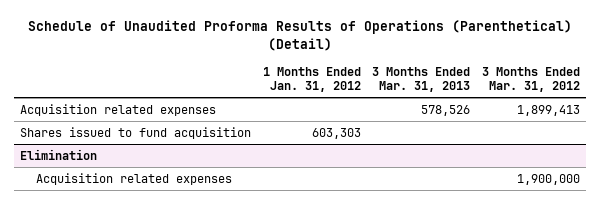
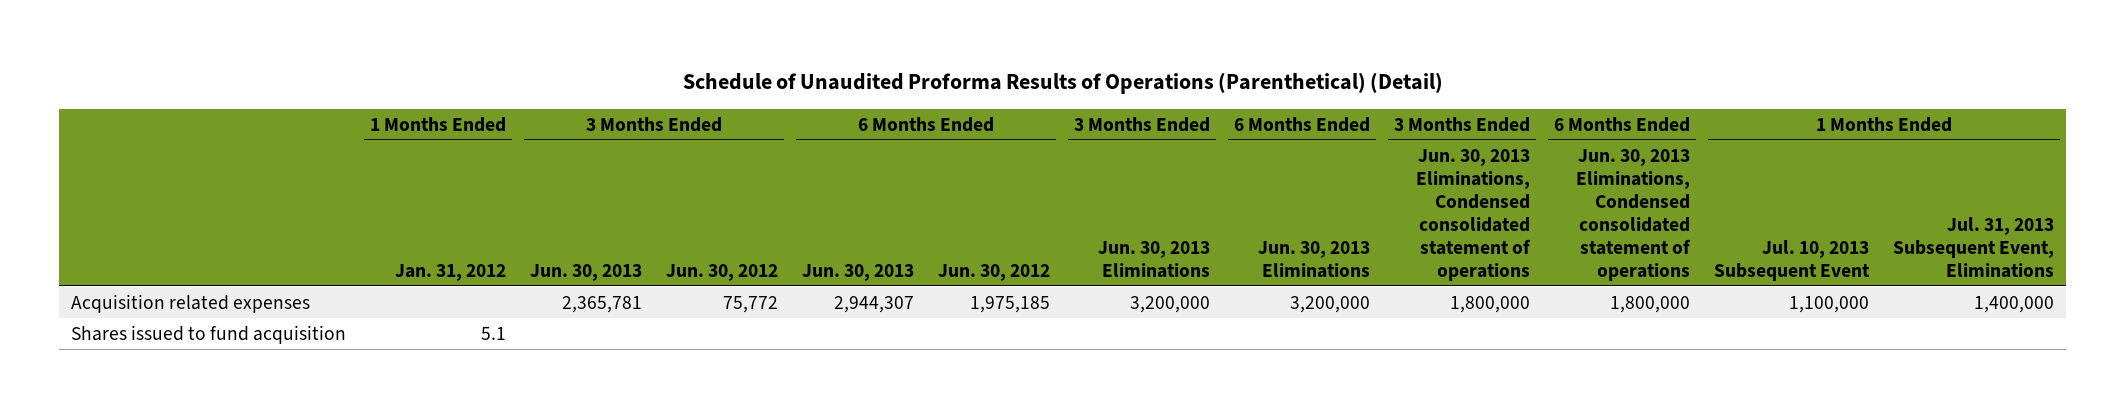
- | 1 Months Ended Jan. 31, 2012 | 3 Months Ended Mar. 31, 2013 | 3 Months Ended Mar. 31, 2012
+ | 1 Months Ended Jan. 31, 2012 | 3 Months Ended Jun. 30, 2013 | 3 Months Ended Jun. 30, 2012 | 6 Months Ended Jun. 30, 2013 | 6 Months Ended Jun. 30, 2012 | 3 Months Ended Jun. 30, 2013 Eliminations | 6 Months Ended Jun. 30, 2013 Eliminations | 3 Months Ended Jun. 30, 2013 Eliminations, Condensed consolidated statement of operations | 6 Months Ended Jun. 30, 2013 Eliminations, Condensed consolidated statement of operations | 1 Months Ended Jul. 10, 2013 Subsequent Event | 1 Months Ended Jul. 31, 2013 Subsequent Event, Eliminations
- Shares issued to fund acquisition | 603,303 | |
- Elimination
- Acquisition related expenses | | | 1,900,000
+ Shares issued to fund acquisition | 5.1 | | | | | | | | | |

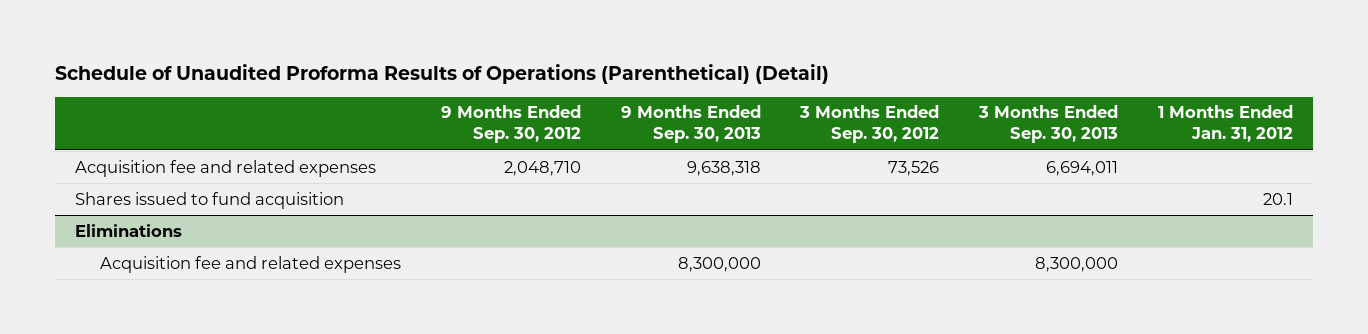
- | 1 Months Ended Jan. 31, 2012 | 3 Months Ended Jun. 30, 2013 | 3 Months Ended Jun. 30, 2012 | 6 Months Ended Jun. 30, 2013 | 6 Months Ended Jun. 30, 2012 | 3 Months Ended Jun. 30, 2013 Eliminations | 6 Months Ended Jun. 30, 2013 Eliminations | 3 Months Ended Jun. 30, 2013 Eliminations, Condensed consolidated statement of operations | 6 Months Ended Jun. 30, 2013 Eliminations, Condensed consolidated statement of operations | 1 Months Ended Jul. 10, 2013 Subsequent Event | 1 Months Ended Jul. 31, 2013 Subsequent Event, Eliminations
+ | 9 Months Ended Sep. 30, 2012 | 9 Months Ended Sep. 30, 2013 | 3 Months Ended Sep. 30, 2012 | 3 Months Ended Sep. 30, 2013 | 1 Months Ended Jan. 31, 2012
- Acquisition related expenses | | 2,365,781 | 75,772 | 2,944,307 | 1,975,185 | 3,200,000 | 3,200,000 | 1,800,000 | 1,800,000 | 1,100,000 | 1,400,000
- Shares issued to fund acquisition | 5.1 | | | | | | | | | |
+ Acquisition fee and related expenses | 2,048,710 | 9,638,318 | 73,526 | 6,694,011 |
+ Shares issued to fund acquisition | | | | | 20.1
+ Eliminations
+ Acquisition fee and related expenses | | 8,300,000 | | 8,300,000 |

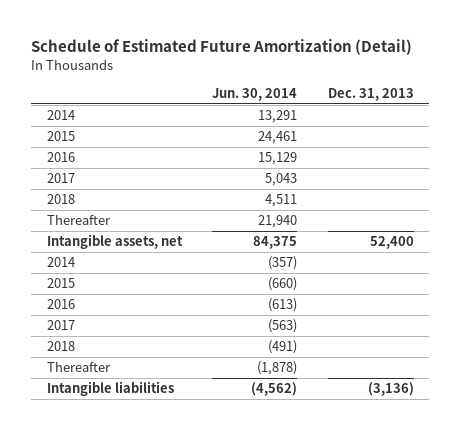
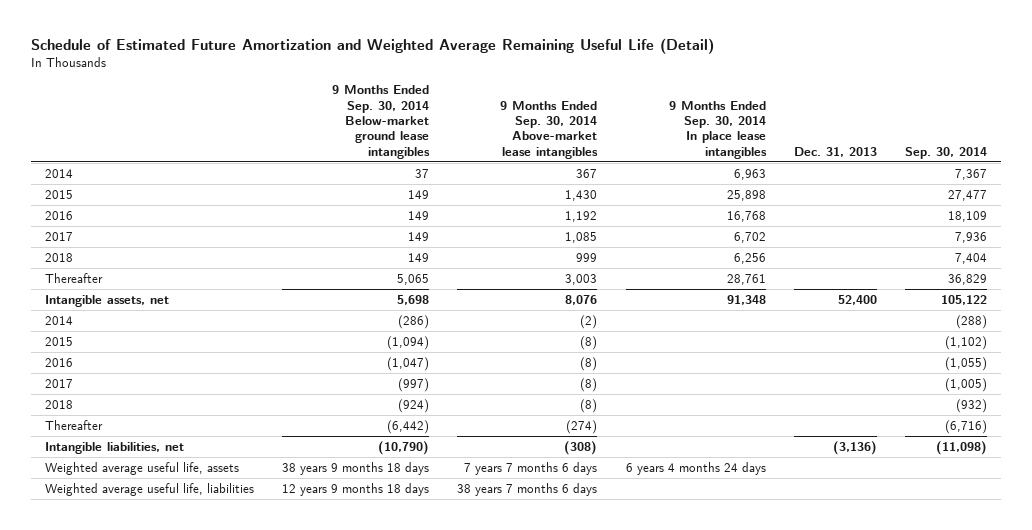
- Schedule of Estimated Future Amortization (Detail)
+ Schedule of Estimated Future Amortization and Weighted Average Remaining Useful Life (Detail)
- | Jun. 30, 2014 | Dec. 31, 2013
+ | 9 Months Ended Sep. 30, 2014 Below-market ground lease intangibles | 9 Months Ended Sep. 30, 2014 Above-market lease intangibles | 9 Months Ended Sep. 30, 2014 In place lease intangibles | Dec. 31, 2013 | Sep. 30, 2014
- Intangible liabilities | (4,562) | (3,136)
+ Intangible liabilities, net | (10,790) | (308) | | (3,136) | (11,098)
+ Weighted average useful life, assets | 38 years 9 months 18 days | 7 years 7 months 6 days | 6 years 4 months 24 days | |
+ Weighted average useful life, liabilities | 12 years 9 months 18 days | 38 years 7 months 6 days | | |

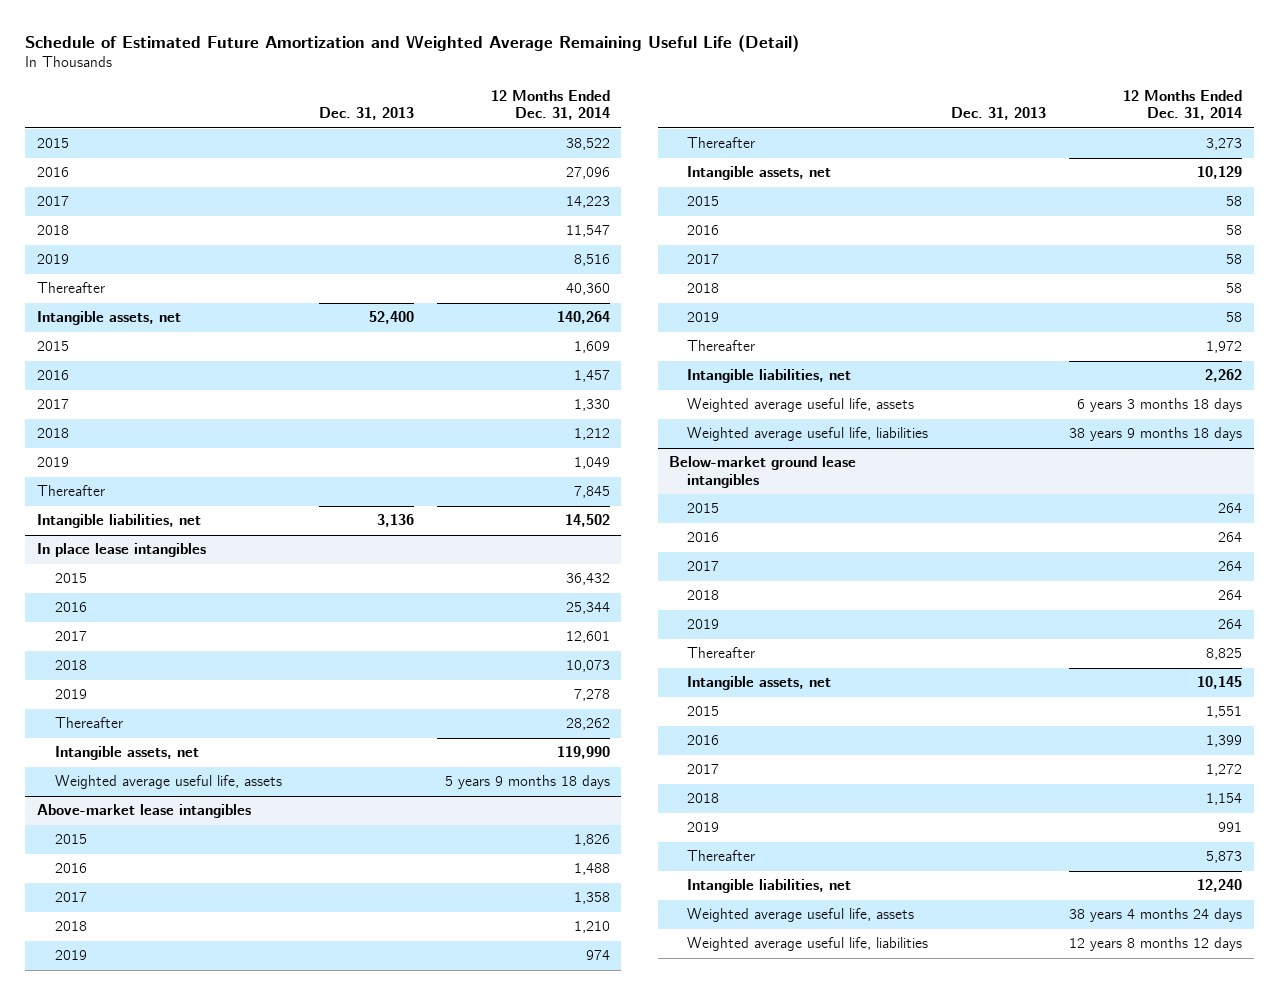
- | 9 Months Ended Sep. 30, 2014 Below-market ground lease intangibles | 9 Months Ended Sep. 30, 2014 Above-market lease intangibles | 9 Months Ended Sep. 30, 2014 In place lease intangibles | Dec. 31, 2013 | Sep. 30, 2014
+ | Dec. 31, 2013 | 12 Months Ended Dec. 31, 2014
- 2014 | 37 | 367 | 6,963 | | 7,367
+ 2019 | | 8,516
- 2014 | (286) | (2) | | | (288)
+ 2019 | | 1,049
- Intangible liabilities, net | (10,790) | (308) | | (3,136) | (11,098)
- Weighted average useful life, assets | 38 years 9 months 18 days | 7 years 7 months 6 days | 6 years 4 months 24 days | |
- Weighted average useful life, liabilities | 12 years 9 months 18 days | 38 years 7 months 6 days | | |
+ Intangible liabilities, net | 3,136 | 14,502
+ In place lease intangibles
+ 2015 | | 36,432
+ 2016 | | 25,344
+ 2017 | | 12,601
+ 2018 | | 10,073
+ 2019 | | 7,278
+ Thereafter | | 28,262
+ Intangible assets, net | | 119,990
+ Weighted average useful life, assets | | 5 years 9 months 18 days
+ Above-market lease intangibles
+ 2015 | | 1,826
+ 2016 | | 1,488
+ 2017 | | 1,358
+ 2018 | | 1,210
+ 2019 | | 974
+ Thereafter | | 3,273
+ Intangible assets, net | | 10,129
+ 2015 | | 58
+ 2016 | | 58
+ 2017 | | 58
+ 2018 | | 58
+ 2019 | | 58
+ Thereafter | | 1,972
+ Intangible liabilities, net | | 2,262
+ Weighted average useful life, assets | | 6 years 3 months 18 days
+ Weighted average useful life, liabilities | | 38 years 9 months 18 days
+ Below-market ground lease intangibles
+ 2015 | | 264
+ 2016 | | 264
+ 2017 | | 264
+ 2018 | | 264
+ 2019 | | 264
+ Thereafter | | 8,825
+ Intangible assets, net | | 10,145
+ 2015 | | 1,551
+ 2016 | | 1,399
+ 2017 | | 1,272
+ 2018 | | 1,154
+ 2019 | | 991
+ Thereafter | | 5,873
+ Intangible liabilities, net | | 12,240
+ Weighted average useful life, assets | | 38 years 4 months 24 days
+ Weighted average useful life, liabilities | | 12 years 8 months 12 days

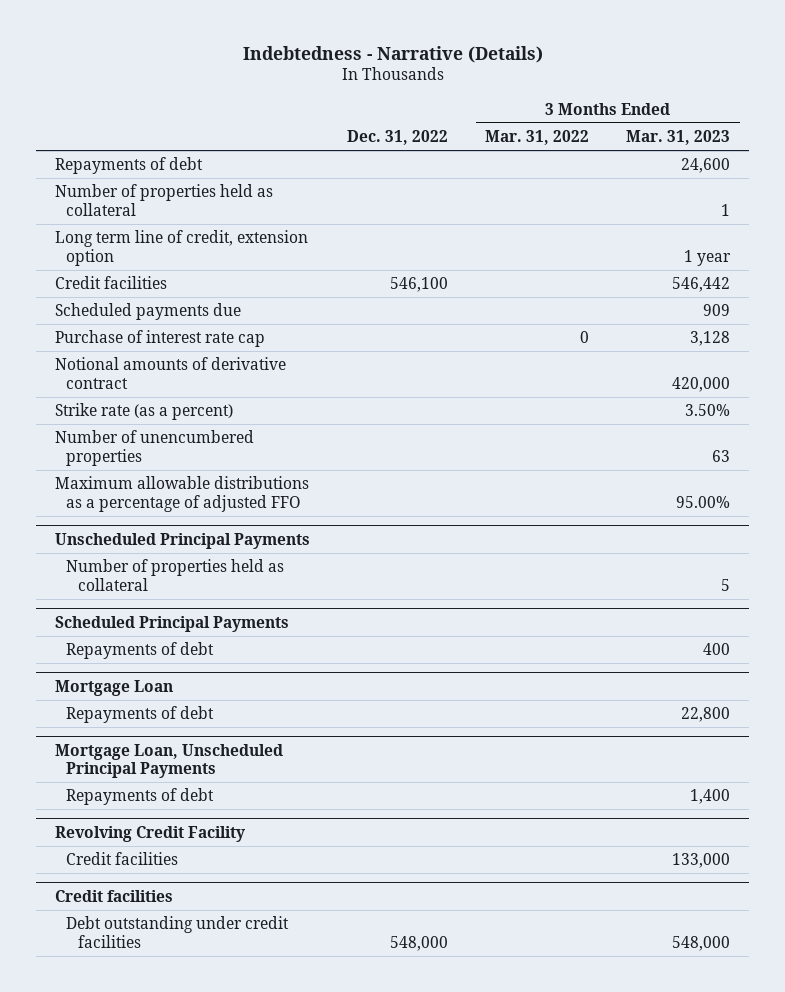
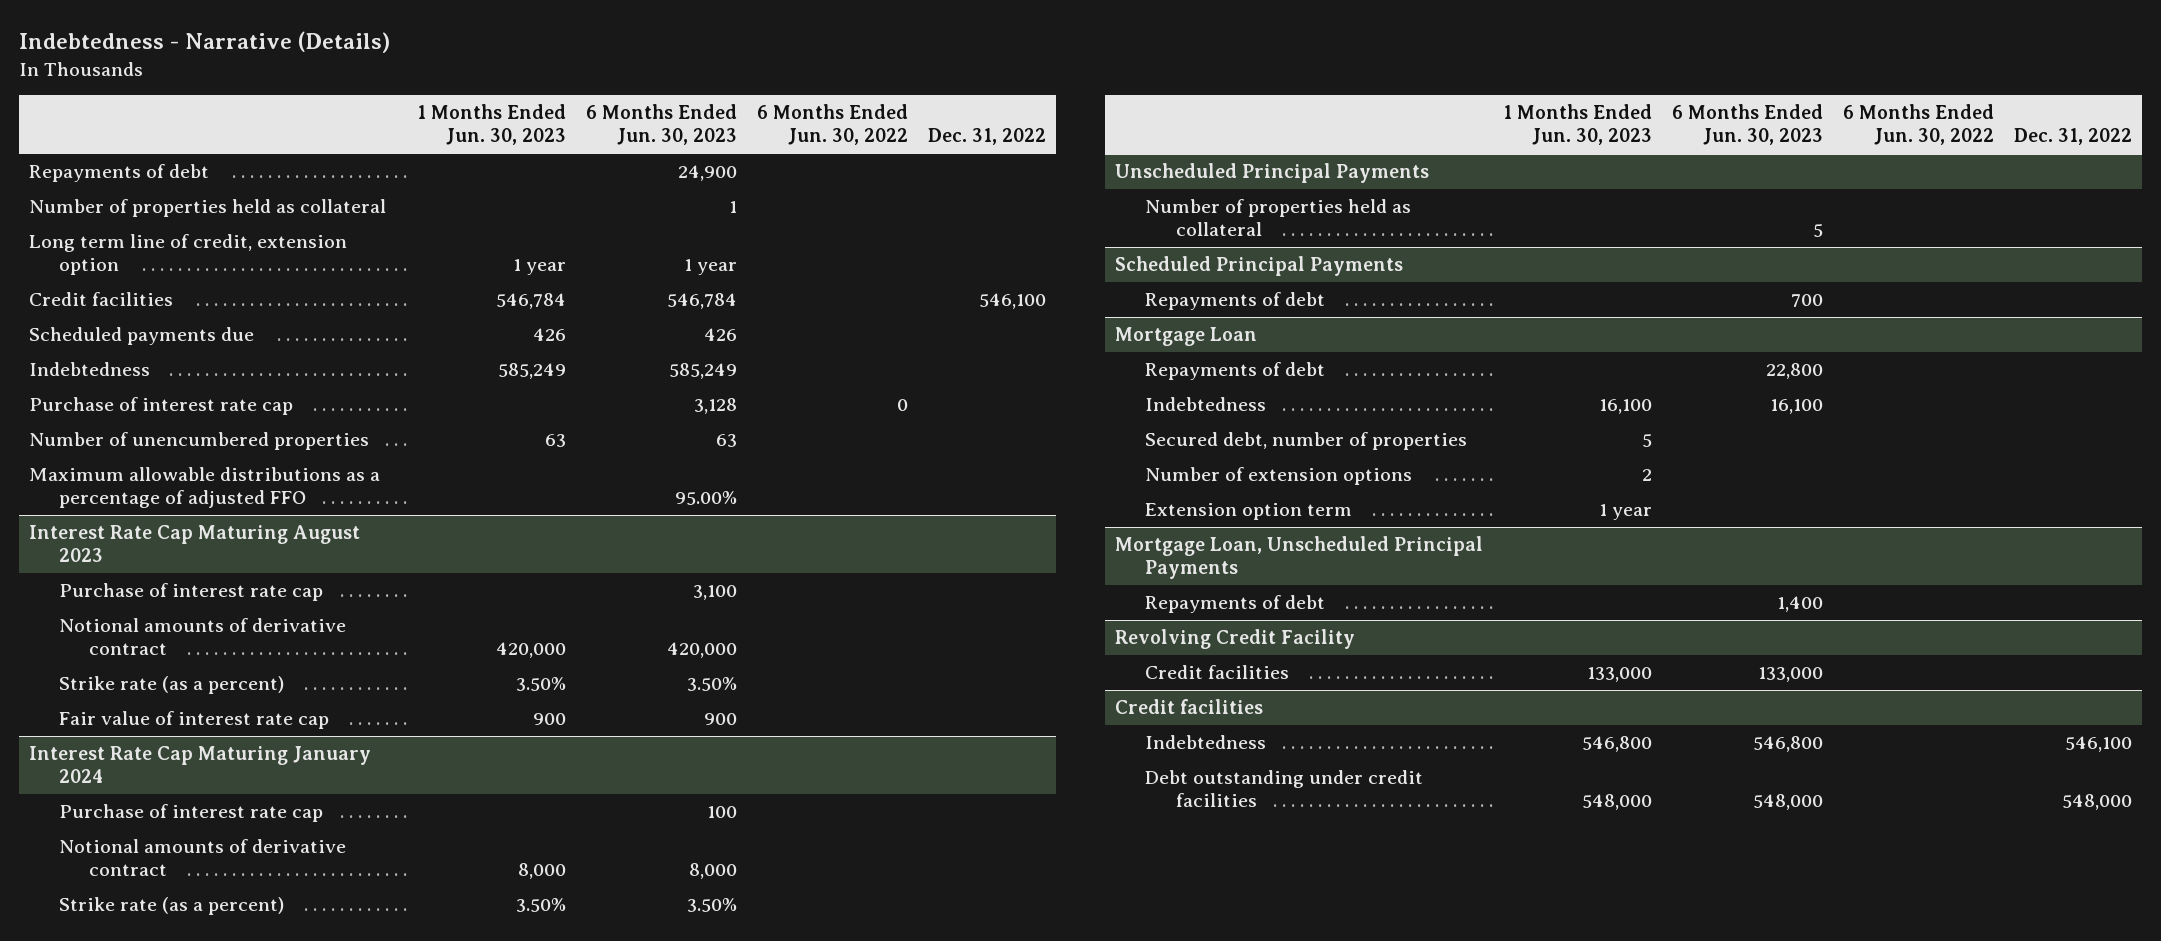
- | Dec. 31, 2022 | 3 Months Ended Mar. 31, 2022 | 3 Months Ended Mar. 31, 2023
+ | 1 Months Ended Jun. 30, 2023 | 6 Months Ended Jun. 30, 2023 | 6 Months Ended Jun. 30, 2022 | Dec. 31, 2022
+ Indebtedness | 585,249 | 585,249 | |
- Notional amounts of derivative contract | | | 420,000
- Strike rate (as a percent) | | | 3.50%
+ Interest Rate Cap Maturing August 2023
+ Purchase of interest rate cap | | 3,100 | |
+ Notional amounts of derivative contract | 420,000 | 420,000 | |
+ Strike rate (as a percent) | 3.50% | 3.50% | |
+ Fair value of interest rate cap | 900 | 900 | |
+ Interest Rate Cap Maturing January 2024
+ Purchase of interest rate cap | | 100 | |
+ Notional amounts of derivative contract | 8,000 | 8,000 | |
+ Strike rate (as a percent) | 3.50% | 3.50% | |
@ Mortgage Loan
+ Indebtedness | 16,100 | 16,100 | |
+ Secured debt, number of properties | 5 | | |
+ Number of extension options | 2 | | |
+ Extension option term | 1 year | | |
@ Credit facilities
+ Indebtedness | 546,800 | 546,800 | | 546,100

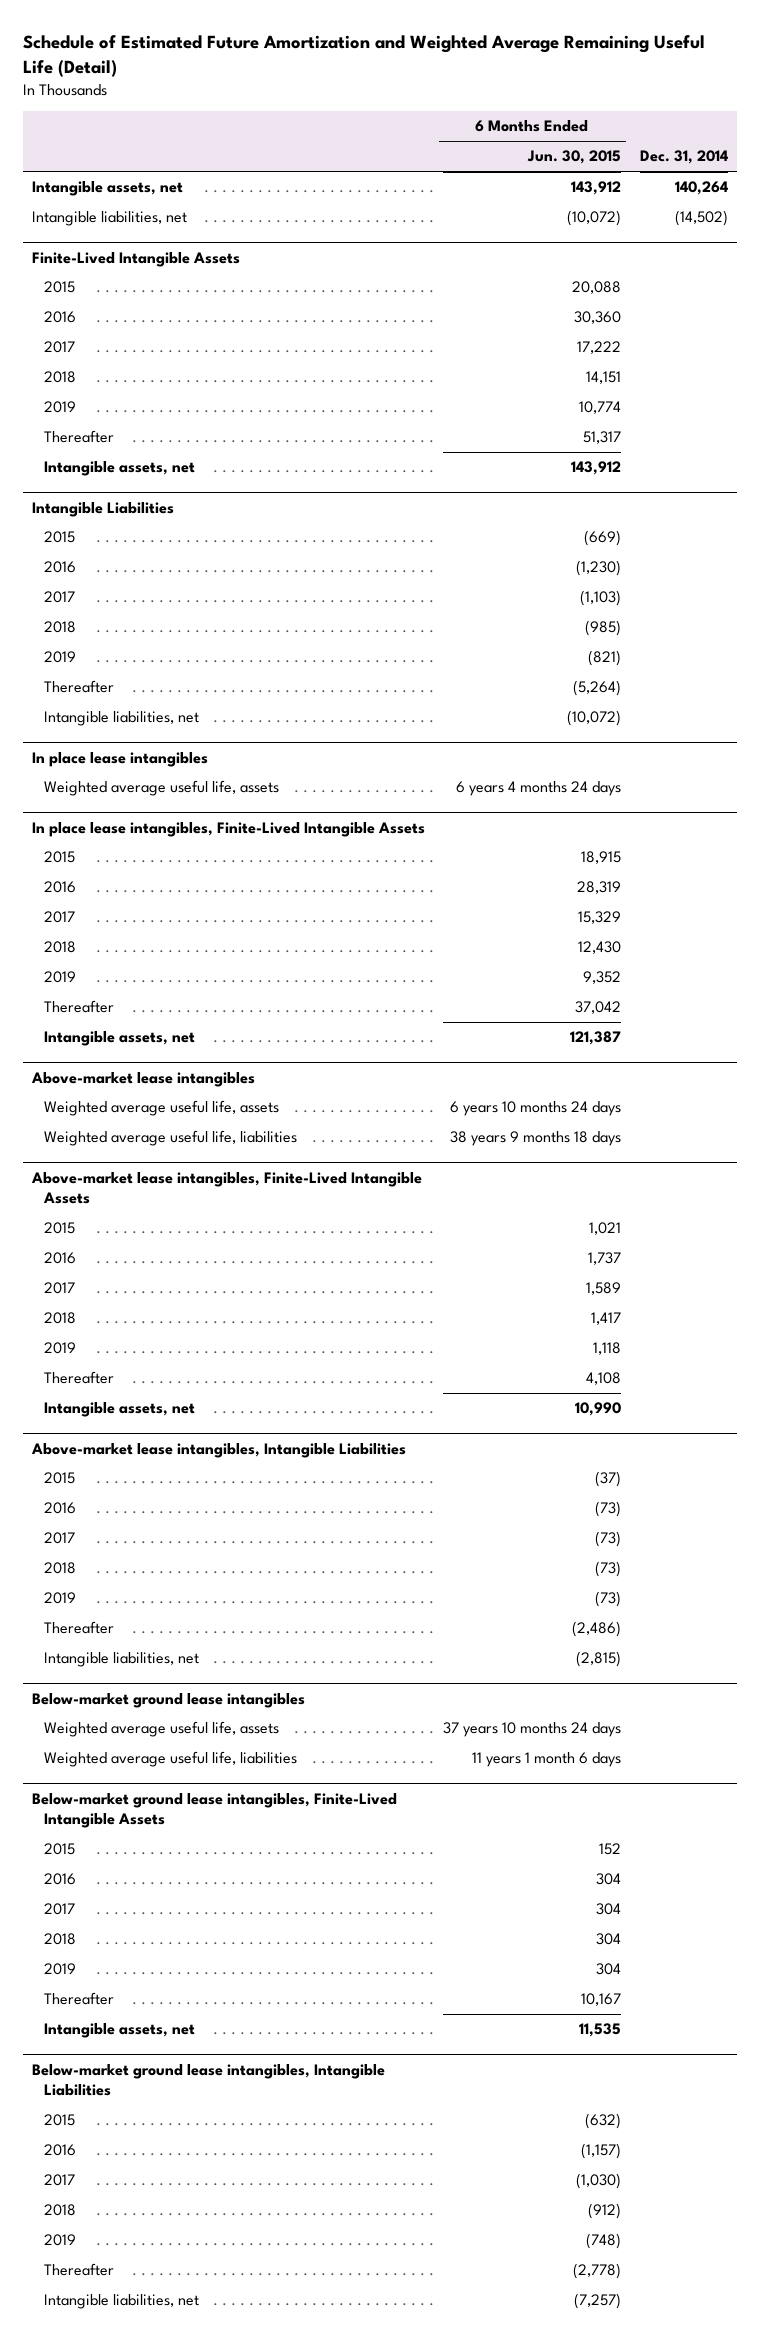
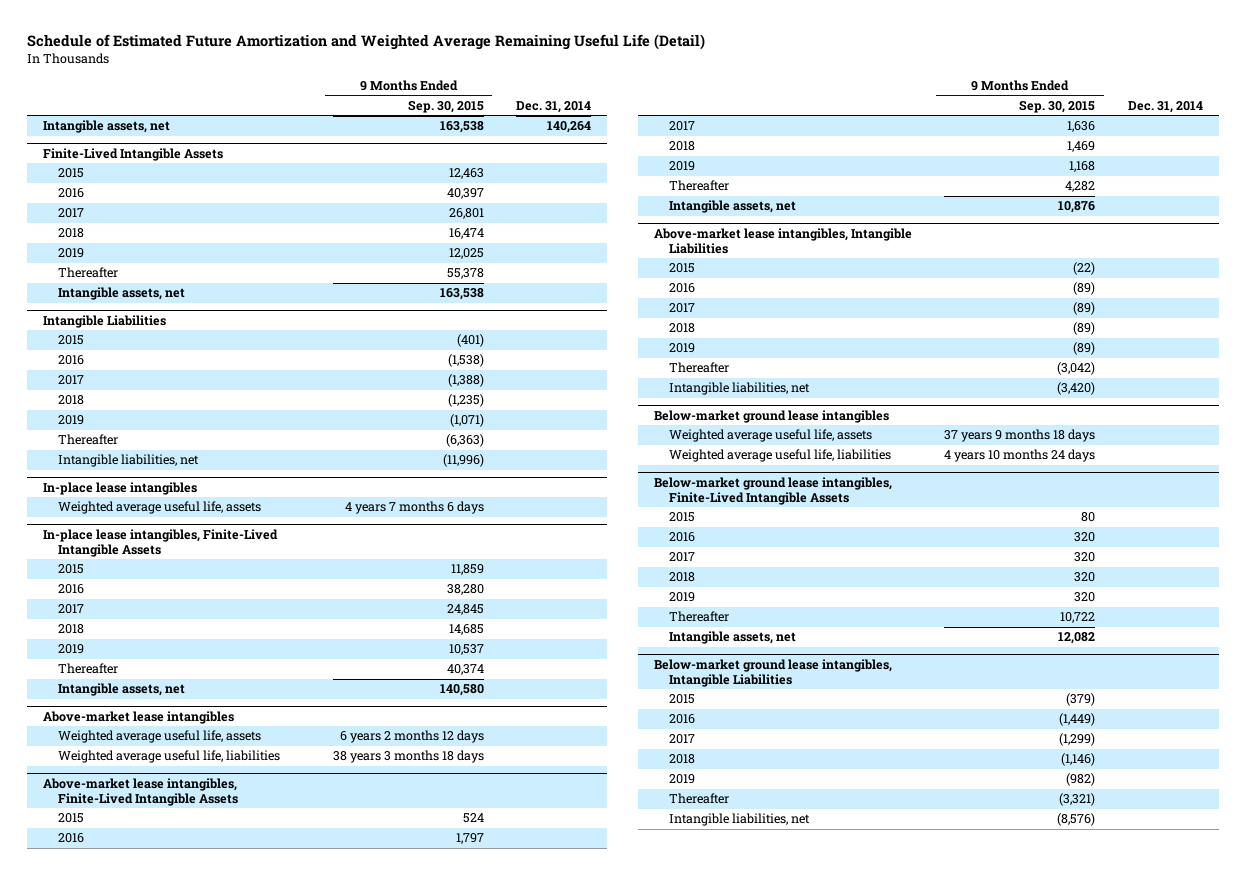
- | 6 Months Ended Jun. 30, 2015 | Dec. 31, 2014
+ | 9 Months Ended Sep. 30, 2015 | Dec. 31, 2014
- Intangible liabilities, net | (10,072) | (14,502)
- In place lease intangibles
+ In-place lease intangibles
- In place lease intangibles, Finite-Lived Intangible Assets
+ In-place lease intangibles, Finite-Lived Intangible Assets

